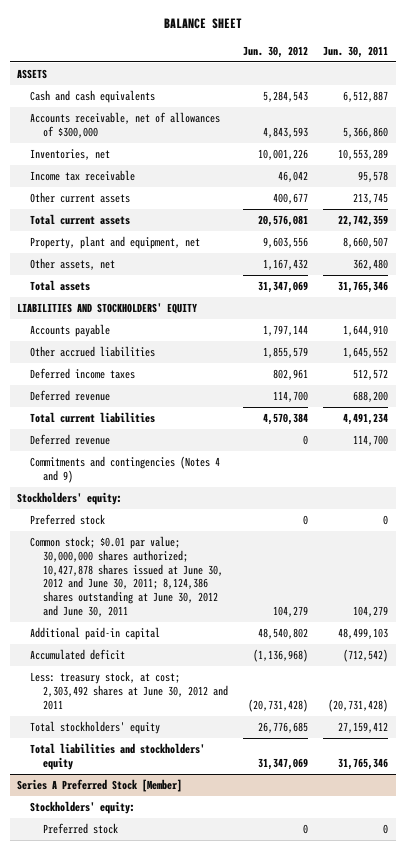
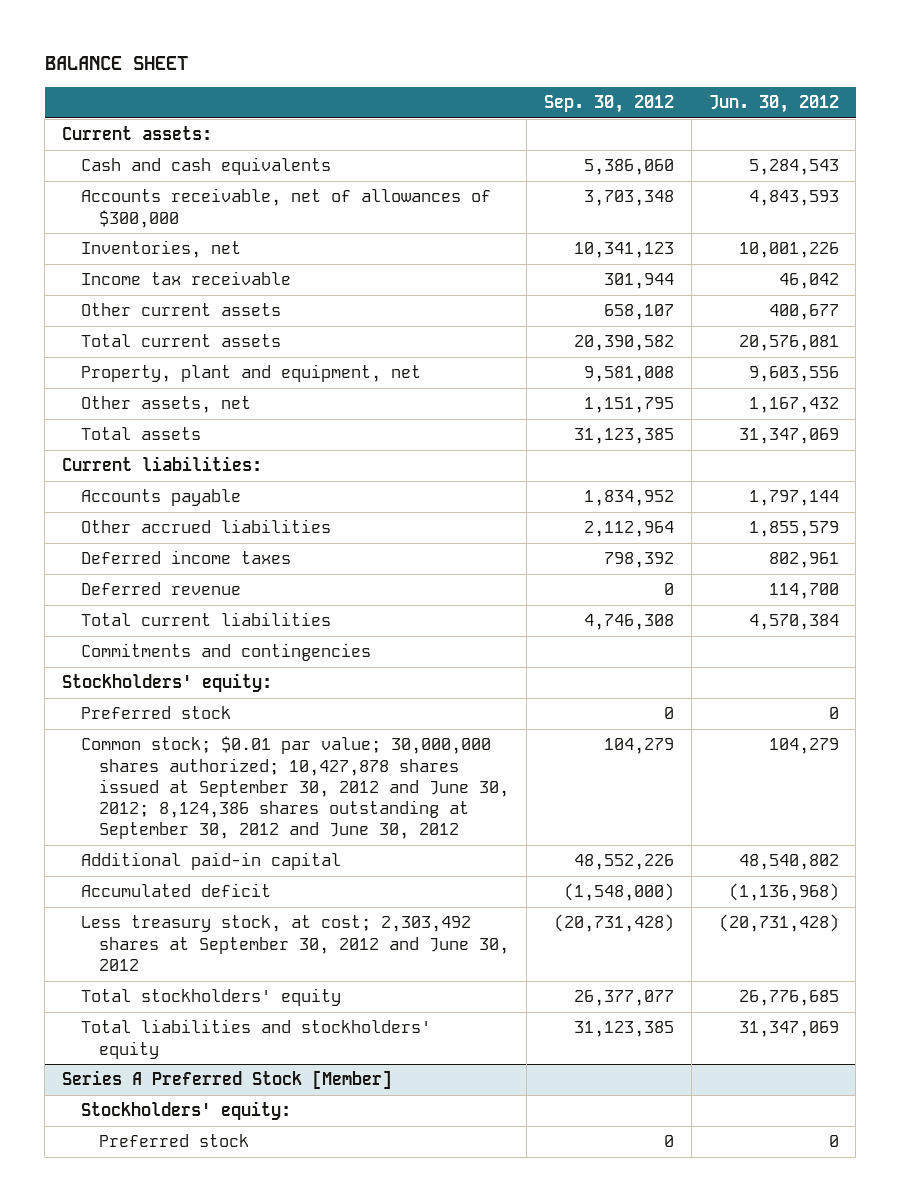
- | Jun. 30, 2012 | Jun. 30, 2011
+ | Sep. 30, 2012 | Jun. 30, 2012
- ASSETS
+ Current assets:
- LIABILITIES AND STOCKHOLDERS' EQUITY
+ Current liabilities:
- Deferred revenue | 0 | 114,700
- Commitments and contingencies (Notes 4 and 9)
+ Commitments and contingencies
- Common stock; $0.01 par value; 30,000,000 shares authorized; 10,427,878 shares issued at June 30, 2012 and June 30, 2011; 8,124,386 shares outstanding at June 30, 2012 and June 30, 2011 | 104,279 | 104,279
+ Common stock; $0.01 par value; 30,000,000 shares authorized; 10,427,878 shares issued at September 30, 2012 and June 30, 2012; 8,124,386 shares outstanding at September 30, 2012 and June 30, 2012 | 104,279 | 104,279
- Less: treasury stock, at cost; 2,303,492 shares at June 30, 2012 and 2011 | (20,731,428) | (20,731,428)
+ Less treasury stock, at cost; 2,303,492 shares at September 30, 2012 and June 30, 2012 | (20,731,428) | (20,731,428)

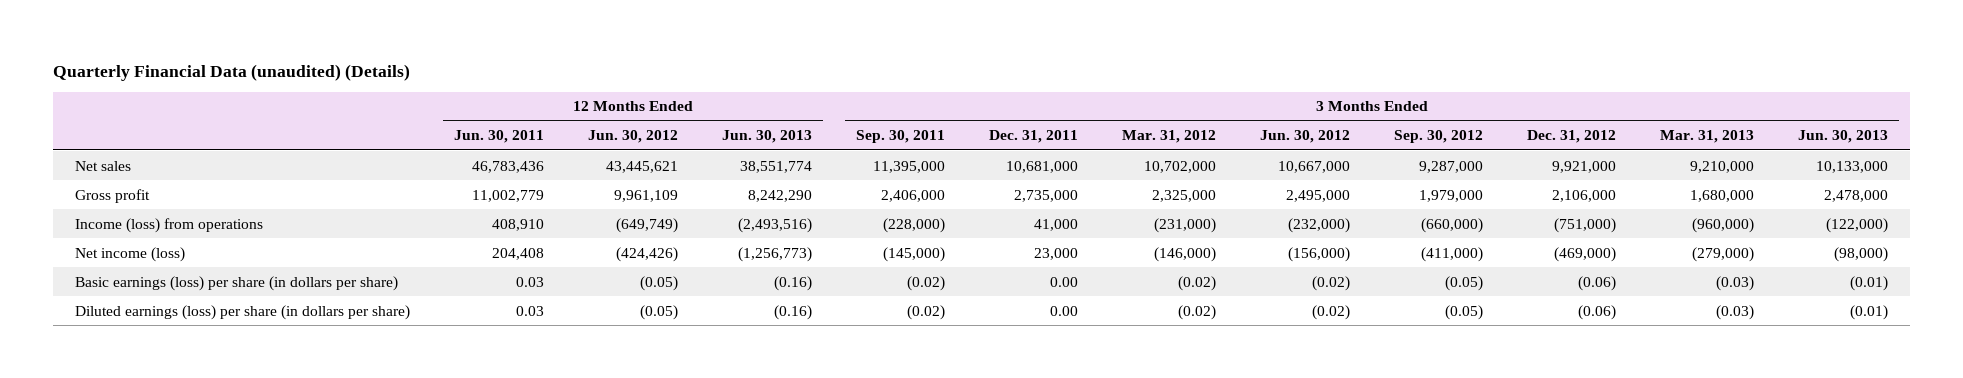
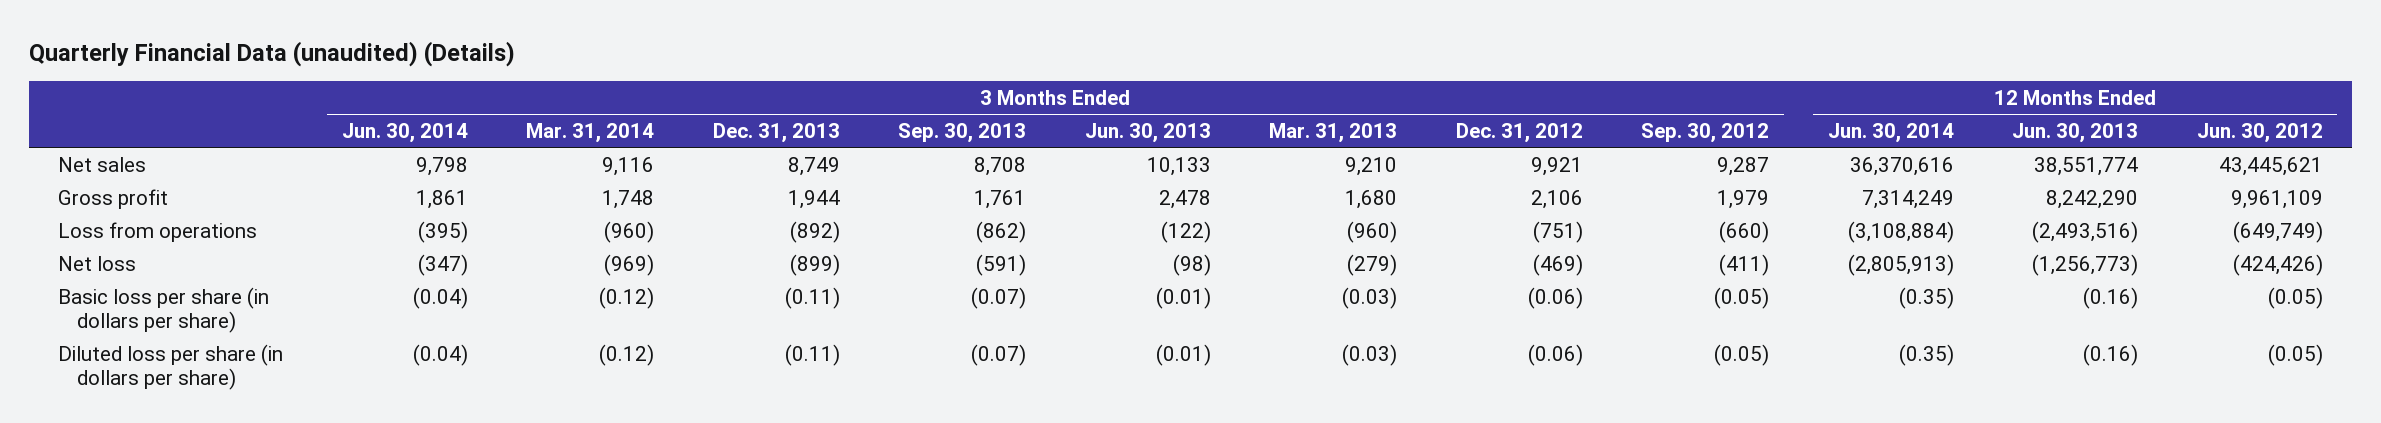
- | 12 Months Ended Jun. 30, 2011 | 12 Months Ended Jun. 30, 2012 | 12 Months Ended Jun. 30, 2013 | 3 Months Ended Sep. 30, 2011 | 3 Months Ended Dec. 31, 2011 | 3 Months Ended Mar. 31, 2012 | 3 Months Ended Jun. 30, 2012 | 3 Months Ended Sep. 30, 2012 | 3 Months Ended Dec. 31, 2012 | 3 Months Ended Mar. 31, 2013 | 3 Months Ended Jun. 30, 2013
+ | 3 Months Ended Jun. 30, 2014 | 3 Months Ended Mar. 31, 2014 | 3 Months Ended Dec. 31, 2013 | 3 Months Ended Sep. 30, 2013 | 3 Months Ended Jun. 30, 2013 | 3 Months Ended Mar. 31, 2013 | 3 Months Ended Dec. 31, 2012 | 3 Months Ended Sep. 30, 2012 | 12 Months Ended Jun. 30, 2014 | 12 Months Ended Jun. 30, 2013 | 12 Months Ended Jun. 30, 2012
- Net sales | 46,783,436 | 43,445,621 | 38,551,774 | 11,395,000 | 10,681,000 | 10,702,000 | 10,667,000 | 9,287,000 | 9,921,000 | 9,210,000 | 10,133,000
- Gross profit | 11,002,779 | 9,961,109 | 8,242,290 | 2,406,000 | 2,735,000 | 2,325,000 | 2,495,000 | 1,979,000 | 2,106,000 | 1,680,000 | 2,478,000
- Income (loss) from operations | 408,910 | (649,749) | (2,493,516) | (228,000) | 41,000 | (231,000) | (232,000) | (660,000) | (751,000) | (960,000) | (122,000)
- Net income (loss) | 204,408 | (424,426) | (1,256,773) | (145,000) | 23,000 | (146,000) | (156,000) | (411,000) | (469,000) | (279,000) | (98,000)
- Basic earnings (loss) per share (in dollars per share) | 0.03 | (0.05) | (0.16) | (0.02) | 0.00 | (0.02) | (0.02) | (0.05) | (0.06) | (0.03) | (0.01)
- Diluted earnings (loss) per share (in dollars per share) | 0.03 | (0.05) | (0.16) | (0.02) | 0.00 | (0.02) | (0.02) | (0.05) | (0.06) | (0.03) | (0.01)
+ Net sales | 9,798 | 9,116 | 8,749 | 8,708 | 10,133 | 9,210 | 9,921 | 9,287 | 36,370,616 | 38,551,774 | 43,445,621
+ Gross profit | 1,861 | 1,748 | 1,944 | 1,761 | 2,478 | 1,680 | 2,106 | 1,979 | 7,314,249 | 8,242,290 | 9,961,109
+ Loss from operations | (395) | (960) | (892) | (862) | (122) | (960) | (751) | (660) | (3,108,884) | (2,493,516) | (649,749)
+ Net loss | (347) | (969) | (899) | (591) | (98) | (279) | (469) | (411) | (2,805,913) | (1,256,773) | (424,426)
+ Basic loss per share (in dollars per share) | (0.04) | (0.12) | (0.11) | (0.07) | (0.01) | (0.03) | (0.06) | (0.05) | (0.35) | (0.16) | (0.05)
+ Diluted loss per share (in dollars per share) | (0.04) | (0.12) | (0.11) | (0.07) | (0.01) | (0.03) | (0.06) | (0.05) | (0.35) | (0.16) | (0.05)

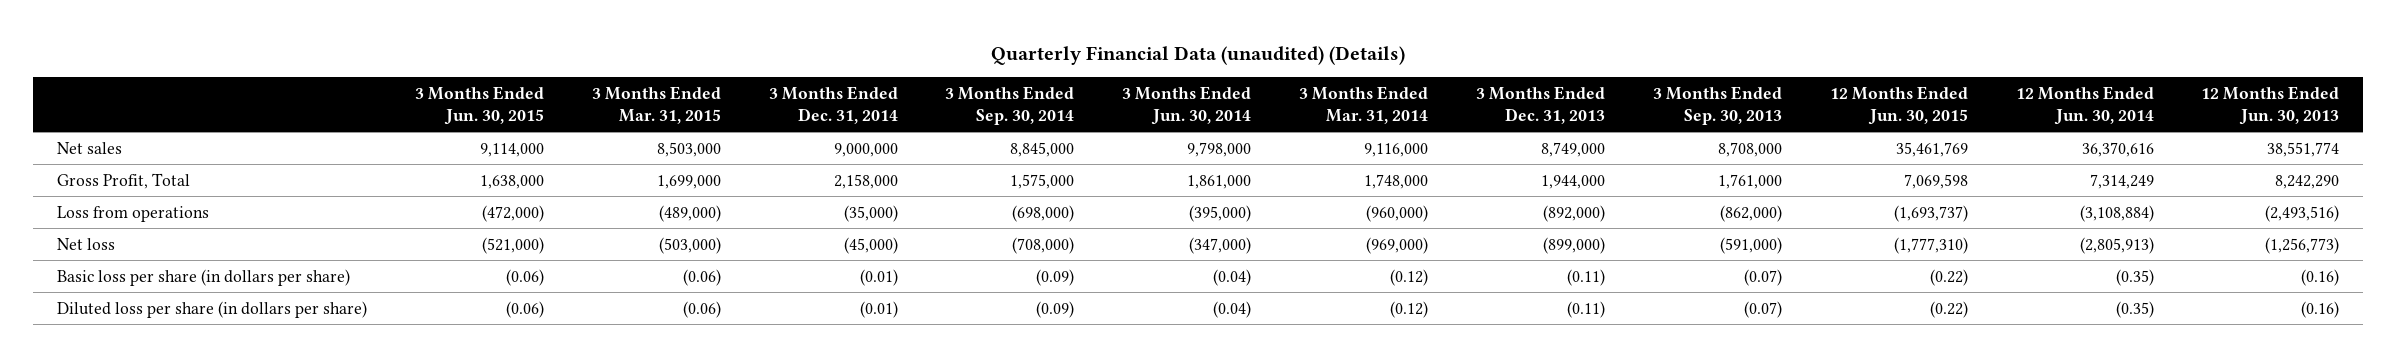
- | 3 Months Ended Jun. 30, 2014 | 3 Months Ended Mar. 31, 2014 | 3 Months Ended Dec. 31, 2013 | 3 Months Ended Sep. 30, 2013 | 3 Months Ended Jun. 30, 2013 | 3 Months Ended Mar. 31, 2013 | 3 Months Ended Dec. 31, 2012 | 3 Months Ended Sep. 30, 2012 | 12 Months Ended Jun. 30, 2014 | 12 Months Ended Jun. 30, 2013 | 12 Months Ended Jun. 30, 2012
+ | 3 Months Ended Jun. 30, 2015 | 3 Months Ended Mar. 31, 2015 | 3 Months Ended Dec. 31, 2014 | 3 Months Ended Sep. 30, 2014 | 3 Months Ended Jun. 30, 2014 | 3 Months Ended Mar. 31, 2014 | 3 Months Ended Dec. 31, 2013 | 3 Months Ended Sep. 30, 2013 | 12 Months Ended Jun. 30, 2015 | 12 Months Ended Jun. 30, 2014 | 12 Months Ended Jun. 30, 2013
- Net sales | 9,798 | 9,116 | 8,749 | 8,708 | 10,133 | 9,210 | 9,921 | 9,287 | 36,370,616 | 38,551,774 | 43,445,621
- Gross profit | 1,861 | 1,748 | 1,944 | 1,761 | 2,478 | 1,680 | 2,106 | 1,979 | 7,314,249 | 8,242,290 | 9,961,109
- Loss from operations | (395) | (960) | (892) | (862) | (122) | (960) | (751) | (660) | (3,108,884) | (2,493,516) | (649,749)
- Net loss | (347) | (969) | (899) | (591) | (98) | (279) | (469) | (411) | (2,805,913) | (1,256,773) | (424,426)
+ Net sales | 9,114,000 | 8,503,000 | 9,000,000 | 8,845,000 | 9,798,000 | 9,116,000 | 8,749,000 | 8,708,000 | 35,461,769 | 36,370,616 | 38,551,774
+ Gross Profit, Total | 1,638,000 | 1,699,000 | 2,158,000 | 1,575,000 | 1,861,000 | 1,748,000 | 1,944,000 | 1,761,000 | 7,069,598 | 7,314,249 | 8,242,290
+ Loss from operations | (472,000) | (489,000) | (35,000) | (698,000) | (395,000) | (960,000) | (892,000) | (862,000) | (1,693,737) | (3,108,884) | (2,493,516)
+ Net loss | (521,000) | (503,000) | (45,000) | (708,000) | (347,000) | (969,000) | (899,000) | (591,000) | (1,777,310) | (2,805,913) | (1,256,773)

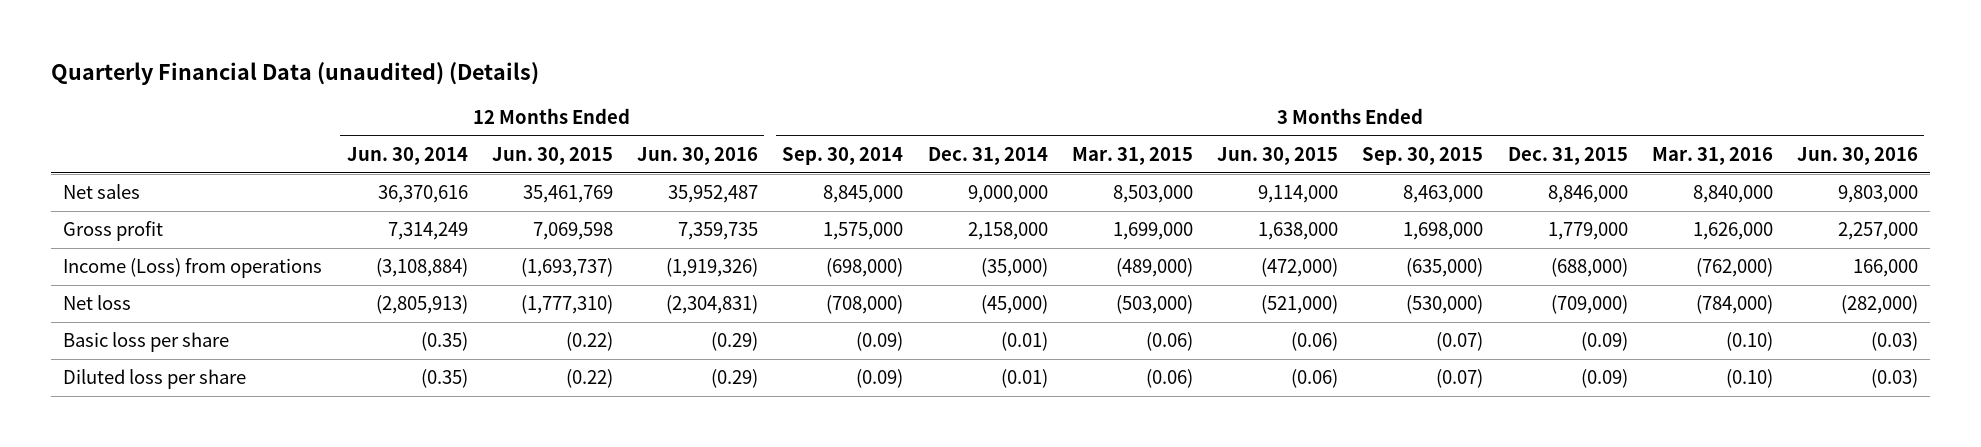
- | 3 Months Ended Jun. 30, 2015 | 3 Months Ended Mar. 31, 2015 | 3 Months Ended Dec. 31, 2014 | 3 Months Ended Sep. 30, 2014 | 3 Months Ended Jun. 30, 2014 | 3 Months Ended Mar. 31, 2014 | 3 Months Ended Dec. 31, 2013 | 3 Months Ended Sep. 30, 2013 | 12 Months Ended Jun. 30, 2015 | 12 Months Ended Jun. 30, 2014 | 12 Months Ended Jun. 30, 2013
+ | 12 Months Ended Jun. 30, 2014 | 12 Months Ended Jun. 30, 2015 | 12 Months Ended Jun. 30, 2016 | 3 Months Ended Sep. 30, 2014 | 3 Months Ended Dec. 31, 2014 | 3 Months Ended Mar. 31, 2015 | 3 Months Ended Jun. 30, 2015 | 3 Months Ended Sep. 30, 2015 | 3 Months Ended Dec. 31, 2015 | 3 Months Ended Mar. 31, 2016 | 3 Months Ended Jun. 30, 2016
- Gross Profit, Total | 1,638,000 | 1,699,000 | 2,158,000 | 1,575,000 | 1,861,000 | 1,748,000 | 1,944,000 | 1,761,000 | 7,069,598 | 7,314,249 | 8,242,290
- Loss from operations | (472,000) | (489,000) | (35,000) | (698,000) | (395,000) | (960,000) | (892,000) | (862,000) | (1,693,737) | (3,108,884) | (2,493,516)
+ Gross profit | 7,314,249 | 7,069,598 | 7,359,735 | 1,575,000 | 2,158,000 | 1,699,000 | 1,638,000 | 1,698,000 | 1,779,000 | 1,626,000 | 2,257,000
+ Income (Loss) from operations | (3,108,884) | (1,693,737) | (1,919,326) | (698,000) | (35,000) | (489,000) | (472,000) | (635,000) | (688,000) | (762,000) | 166,000
- Basic loss per share (in dollars per share) | (0.06) | (0.06) | (0.01) | (0.09) | (0.04) | (0.12) | (0.11) | (0.07) | (0.22) | (0.35) | (0.16)
- Diluted loss per share (in dollars per share) | (0.06) | (0.06) | (0.01) | (0.09) | (0.04) | (0.12) | (0.11) | (0.07) | (0.22) | (0.35) | (0.16)
+ Basic loss per share | (0.35) | (0.22) | (0.29) | (0.09) | (0.01) | (0.06) | (0.06) | (0.07) | (0.09) | (0.10) | (0.03)
+ Diluted loss per share | (0.35) | (0.22) | (0.29) | (0.09) | (0.01) | (0.06) | (0.06) | (0.07) | (0.09) | (0.10) | (0.03)

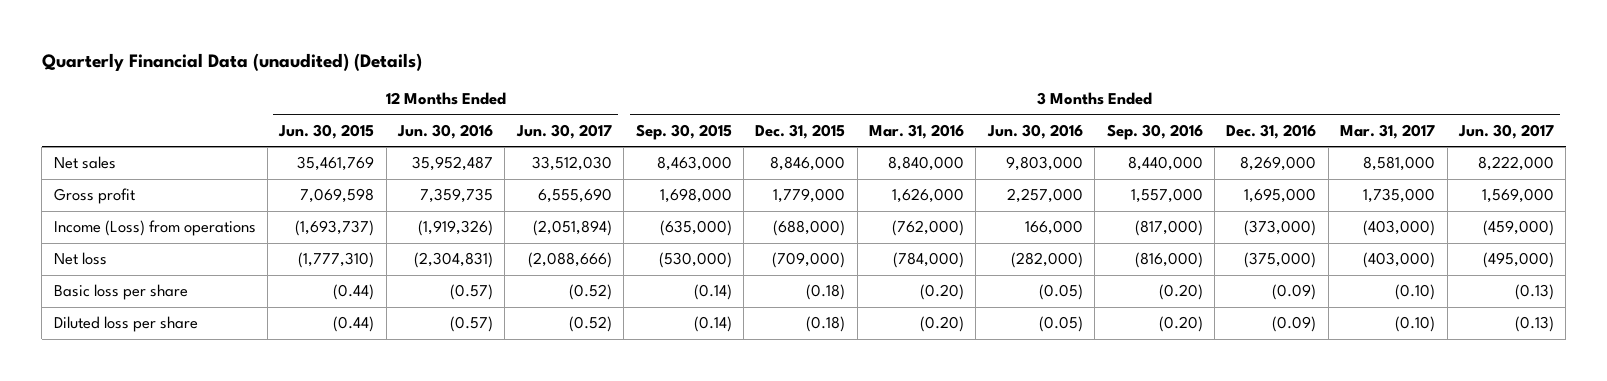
- | 12 Months Ended Jun. 30, 2014 | 12 Months Ended Jun. 30, 2015 | 12 Months Ended Jun. 30, 2016 | 3 Months Ended Sep. 30, 2014 | 3 Months Ended Dec. 31, 2014 | 3 Months Ended Mar. 31, 2015 | 3 Months Ended Jun. 30, 2015 | 3 Months Ended Sep. 30, 2015 | 3 Months Ended Dec. 31, 2015 | 3 Months Ended Mar. 31, 2016 | 3 Months Ended Jun. 30, 2016
+ | 12 Months Ended Jun. 30, 2015 | 12 Months Ended Jun. 30, 2016 | 12 Months Ended Jun. 30, 2017 | 3 Months Ended Sep. 30, 2015 | 3 Months Ended Dec. 31, 2015 | 3 Months Ended Mar. 31, 2016 | 3 Months Ended Jun. 30, 2016 | 3 Months Ended Sep. 30, 2016 | 3 Months Ended Dec. 31, 2016 | 3 Months Ended Mar. 31, 2017 | 3 Months Ended Jun. 30, 2017
- Basic loss per share | (0.35) | (0.22) | (0.29) | (0.09) | (0.01) | (0.06) | (0.06) | (0.07) | (0.09) | (0.10) | (0.03)
- Diluted loss per share | (0.35) | (0.22) | (0.29) | (0.09) | (0.01) | (0.06) | (0.06) | (0.07) | (0.09) | (0.10) | (0.03)
+ Basic loss per share | (0.44) | (0.57) | (0.52) | (0.14) | (0.18) | (0.20) | (0.05) | (0.20) | (0.09) | (0.10) | (0.13)
+ Diluted loss per share | (0.44) | (0.57) | (0.52) | (0.14) | (0.18) | (0.20) | (0.05) | (0.20) | (0.09) | (0.10) | (0.13)

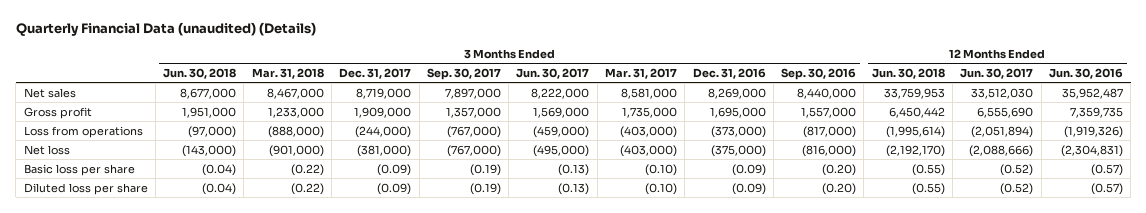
- | 12 Months Ended Jun. 30, 2015 | 12 Months Ended Jun. 30, 2016 | 12 Months Ended Jun. 30, 2017 | 3 Months Ended Sep. 30, 2015 | 3 Months Ended Dec. 31, 2015 | 3 Months Ended Mar. 31, 2016 | 3 Months Ended Jun. 30, 2016 | 3 Months Ended Sep. 30, 2016 | 3 Months Ended Dec. 31, 2016 | 3 Months Ended Mar. 31, 2017 | 3 Months Ended Jun. 30, 2017
+ | 3 Months Ended Jun. 30, 2018 | 3 Months Ended Mar. 31, 2018 | 3 Months Ended Dec. 31, 2017 | 3 Months Ended Sep. 30, 2017 | 3 Months Ended Jun. 30, 2017 | 3 Months Ended Mar. 31, 2017 | 3 Months Ended Dec. 31, 2016 | 3 Months Ended Sep. 30, 2016 | 12 Months Ended Jun. 30, 2018 | 12 Months Ended Jun. 30, 2017 | 12 Months Ended Jun. 30, 2016
- Income (Loss) from operations | (1,693,737) | (1,919,326) | (2,051,894) | (635,000) | (688,000) | (762,000) | 166,000 | (817,000) | (373,000) | (403,000) | (459,000)
+ Loss from operations | (97,000) | (888,000) | (244,000) | (767,000) | (459,000) | (403,000) | (373,000) | (817,000) | (1,995,614) | (2,051,894) | (1,919,326)

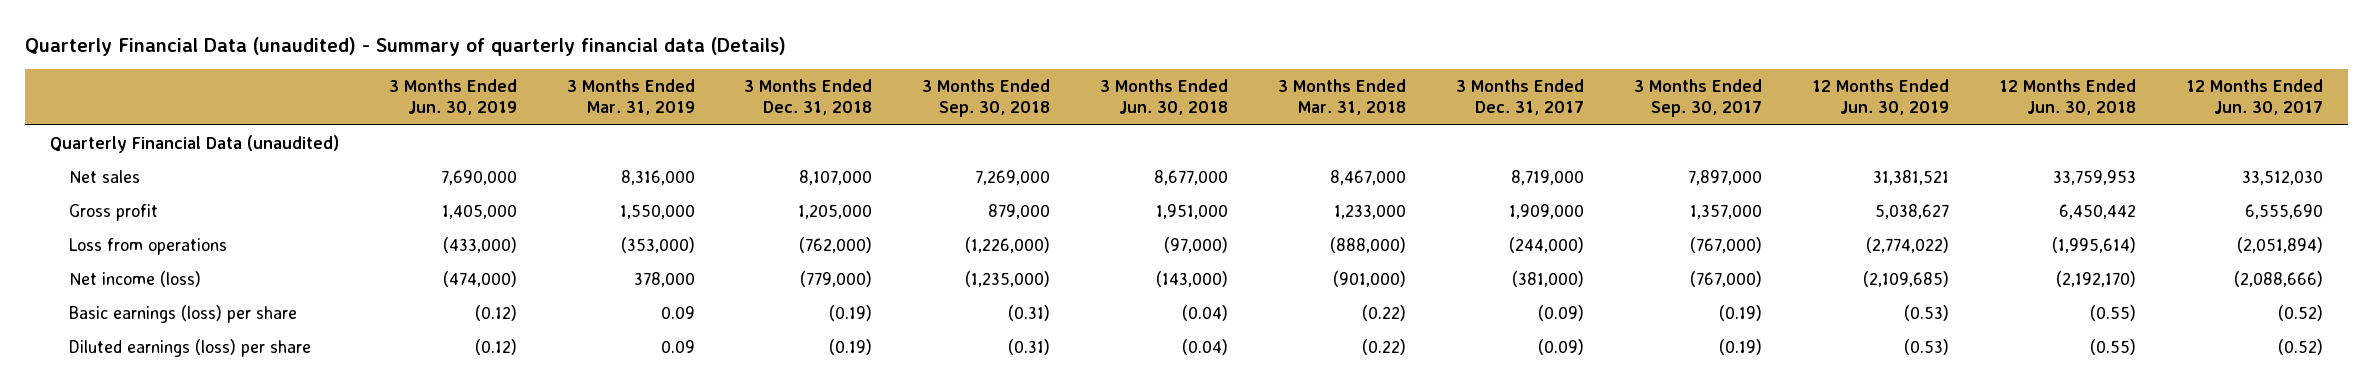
- Quarterly Financial Data (unaudited) (Details)
+ Quarterly Financial Data (unaudited) - Summary of quarterly financial data (Details)
- | 3 Months Ended Jun. 30, 2018 | 3 Months Ended Mar. 31, 2018 | 3 Months Ended Dec. 31, 2017 | 3 Months Ended Sep. 30, 2017 | 3 Months Ended Jun. 30, 2017 | 3 Months Ended Mar. 31, 2017 | 3 Months Ended Dec. 31, 2016 | 3 Months Ended Sep. 30, 2016 | 12 Months Ended Jun. 30, 2018 | 12 Months Ended Jun. 30, 2017 | 12 Months Ended Jun. 30, 2016
+ | 3 Months Ended Jun. 30, 2019 | 3 Months Ended Mar. 31, 2019 | 3 Months Ended Dec. 31, 2018 | 3 Months Ended Sep. 30, 2018 | 3 Months Ended Jun. 30, 2018 | 3 Months Ended Mar. 31, 2018 | 3 Months Ended Dec. 31, 2017 | 3 Months Ended Sep. 30, 2017 | 12 Months Ended Jun. 30, 2019 | 12 Months Ended Jun. 30, 2018 | 12 Months Ended Jun. 30, 2017
+ Quarterly Financial Data (unaudited)
- Net loss | (143,000) | (901,000) | (381,000) | (767,000) | (495,000) | (403,000) | (375,000) | (816,000) | (2,192,170) | (2,088,666) | (2,304,831)
- Basic loss per share | (0.04) | (0.22) | (0.09) | (0.19) | (0.13) | (0.10) | (0.09) | (0.20) | (0.55) | (0.52) | (0.57)
- Diluted loss per share | (0.04) | (0.22) | (0.09) | (0.19) | (0.13) | (0.10) | (0.09) | (0.20) | (0.55) | (0.52) | (0.57)
+ Net income (loss) | (474,000) | 378,000 | (779,000) | (1,235,000) | (143,000) | (901,000) | (381,000) | (767,000) | (2,109,685) | (2,192,170) | (2,088,666)
+ Basic earnings (loss) per share | (0.12) | 0.09 | (0.19) | (0.31) | (0.04) | (0.22) | (0.09) | (0.19) | (0.53) | (0.55) | (0.52)
+ Diluted earnings (loss) per share | (0.12) | 0.09 | (0.19) | (0.31) | (0.04) | (0.22) | (0.09) | (0.19) | (0.53) | (0.55) | (0.52)

